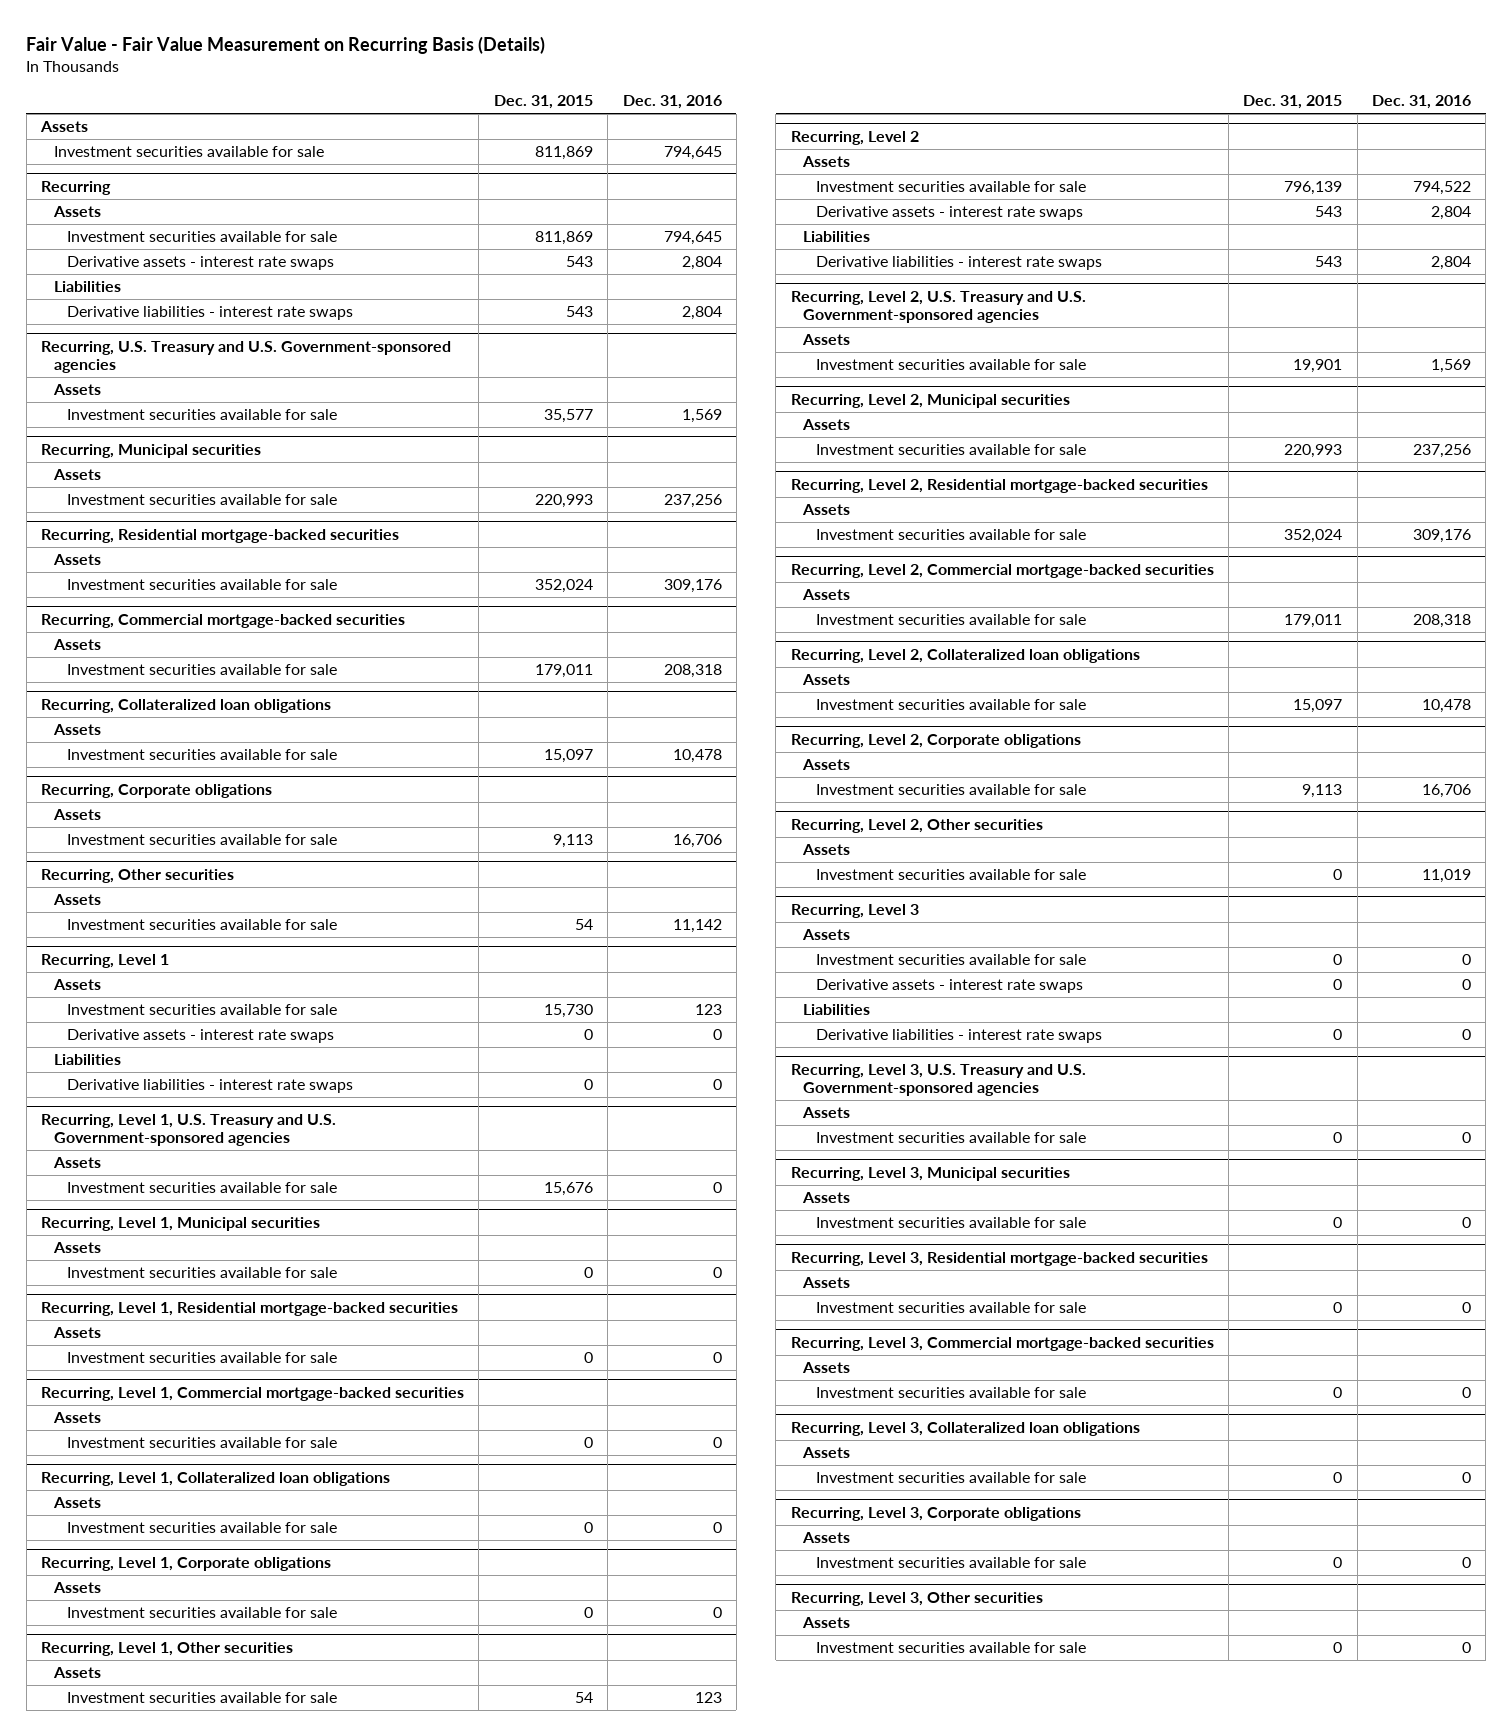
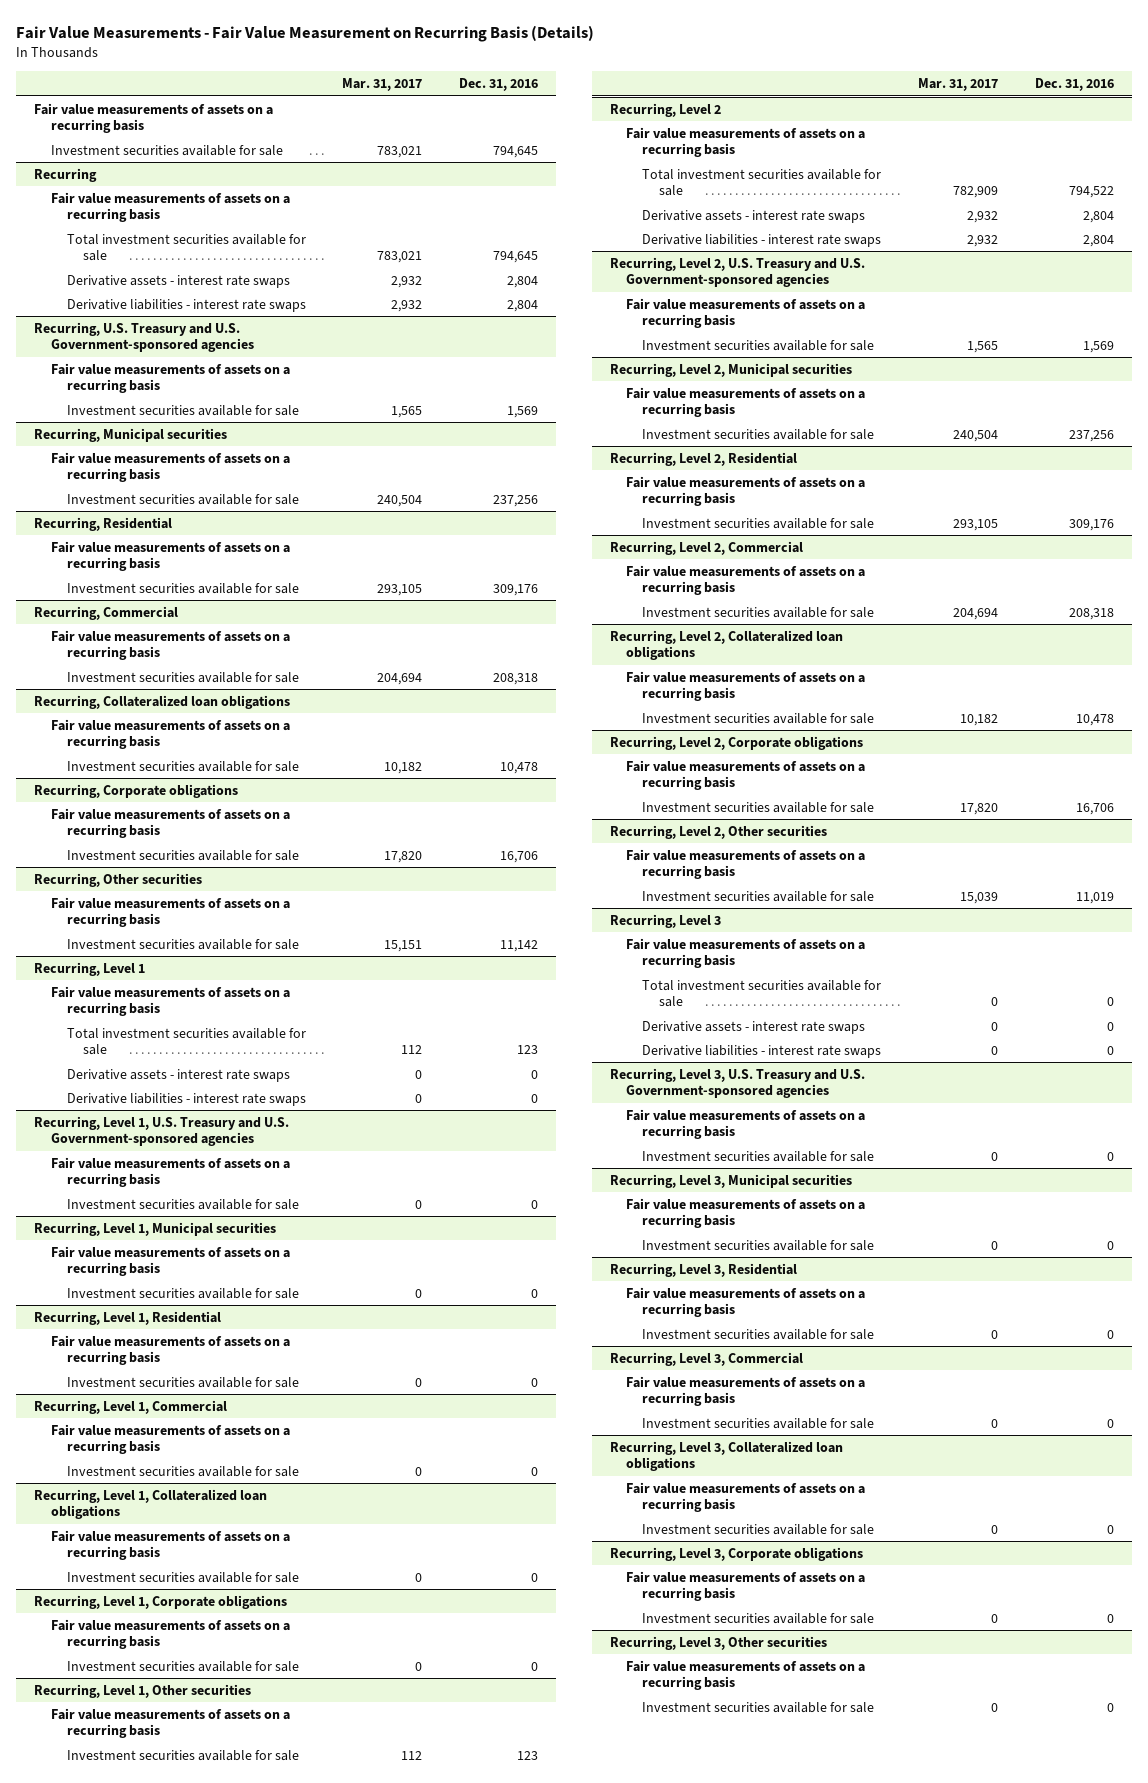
- Fair Value - Fair Value Measurement on Recurring Basis (Details)
+ Fair Value Measurements - Fair Value Measurement on Recurring Basis (Details)
- | Dec. 31, 2015 | Dec. 31, 2016
+ | Mar. 31, 2017 | Dec. 31, 2016
- Assets
+ Fair value measurements of assets on a recurring basis
@ Recurring
- Assets
- Investment securities available for sale | 811,869 | 794,645
+ Fair value measurements of assets on a recurring basis
+ Total investment securities available for sale | 783,021 | 794,645
- Liabilities
@ Recurring, U.S. Treasury and U.S. Government-sponsored agencies
- Assets
+ Fair value measurements of assets on a recurring basis
@ Recurring, Municipal securities
- Assets
+ Fair value measurements of assets on a recurring basis
- Recurring, Residential mortgage-backed securities
- Assets
+ Recurring, Residential
+ Fair value measurements of assets on a recurring basis
- Recurring, Commercial mortgage-backed securities
- Assets
+ Recurring, Commercial
+ Fair value measurements of assets on a recurring basis
@ Recurring, Collateralized loan obligations
- Assets
+ Fair value measurements of assets on a recurring basis
@ Recurring, Corporate obligations
- Assets
+ Fair value measurements of assets on a recurring basis
@ Recurring, Other securities
- Assets
+ Fair value measurements of assets on a recurring basis
@ Recurring, Level 1
- Assets
- Investment securities available for sale | 15,730 | 123
+ Fair value measurements of assets on a recurring basis
+ Total investment securities available for sale | 112 | 123
- Liabilities
@ Recurring, Level 1, U.S. Treasury and U.S. Government-sponsored agencies
- Assets
+ Fair value measurements of assets on a recurring basis
@ Recurring, Level 1, Municipal securities
- Assets
+ Fair value measurements of assets on a recurring basis
- Recurring, Level 1, Residential mortgage-backed securities
- Assets
+ Recurring, Level 1, Residential
+ Fair value measurements of assets on a recurring basis
- Recurring, Level 1, Commercial mortgage-backed securities
- Assets
+ Recurring, Level 1, Commercial
+ Fair value measurements of assets on a recurring basis
@ Recurring, Level 1, Collateralized loan obligations
- Assets
+ Fair value measurements of assets on a recurring basis
@ Recurring, Level 1, Corporate obligations
- Assets
+ Fair value measurements of assets on a recurring basis
@ Recurring, Level 1, Other securities
- Assets
+ Fair value measurements of assets on a recurring basis
@ Recurring, Level 2
- Assets
- Investment securities available for sale | 796,139 | 794,522
+ Fair value measurements of assets on a recurring basis
+ Total investment securities available for sale | 782,909 | 794,522
- Liabilities
@ Recurring, Level 2, U.S. Treasury and U.S. Government-sponsored agencies
- Assets
+ Fair value measurements of assets on a recurring basis
@ Recurring, Level 2, Municipal securities
- Assets
+ Fair value measurements of assets on a recurring basis
- Recurring, Level 2, Residential mortgage-backed securities
- Assets
+ Recurring, Level 2, Residential
+ Fair value measurements of assets on a recurring basis
- Recurring, Level 2, Commercial mortgage-backed securities
- Assets
+ Recurring, Level 2, Commercial
+ Fair value measurements of assets on a recurring basis
@ Recurring, Level 2, Collateralized loan obligations
- Assets
+ Fair value measurements of assets on a recurring basis
@ Recurring, Level 2, Corporate obligations
- Assets
+ Fair value measurements of assets on a recurring basis
@ Recurring, Level 2, Other securities
- Assets
+ Fair value measurements of assets on a recurring basis
@ Recurring, Level 3
- Assets
- Investment securities available for sale | 0 | 0
+ Fair value measurements of assets on a recurring basis
+ Total investment securities available for sale | 0 | 0
- Liabilities
@ Recurring, Level 3, U.S. Treasury and U.S. Government-sponsored agencies
- Assets
+ Fair value measurements of assets on a recurring basis
@ Recurring, Level 3, Municipal securities
- Assets
+ Fair value measurements of assets on a recurring basis
- Recurring, Level 3, Residential mortgage-backed securities
- Assets
+ Recurring, Level 3, Residential
+ Fair value measurements of assets on a recurring basis
- Recurring, Level 3, Commercial mortgage-backed securities
- Assets
+ Recurring, Level 3, Commercial
+ Fair value measurements of assets on a recurring basis
@ Recurring, Level 3, Collateralized loan obligations
- Assets
+ Fair value measurements of assets on a recurring basis
@ Recurring, Level 3, Corporate obligations
- Assets
+ Fair value measurements of assets on a recurring basis
@ Recurring, Level 3, Other securities
- Assets
+ Fair value measurements of assets on a recurring basis

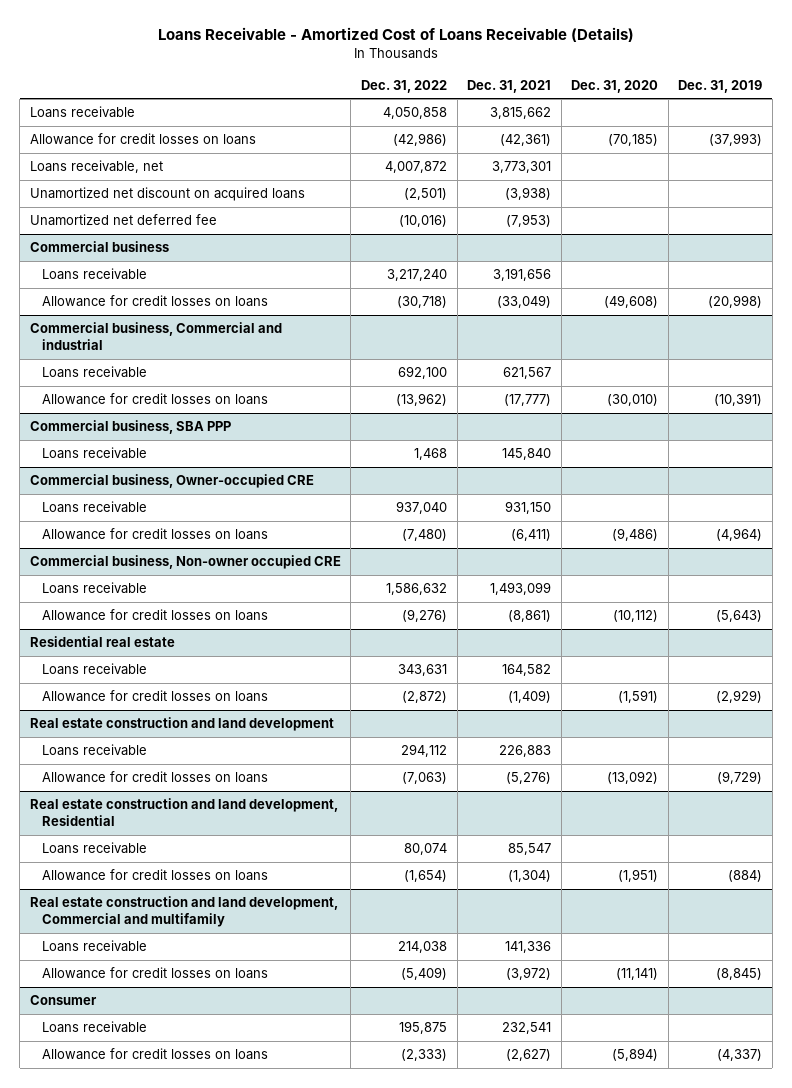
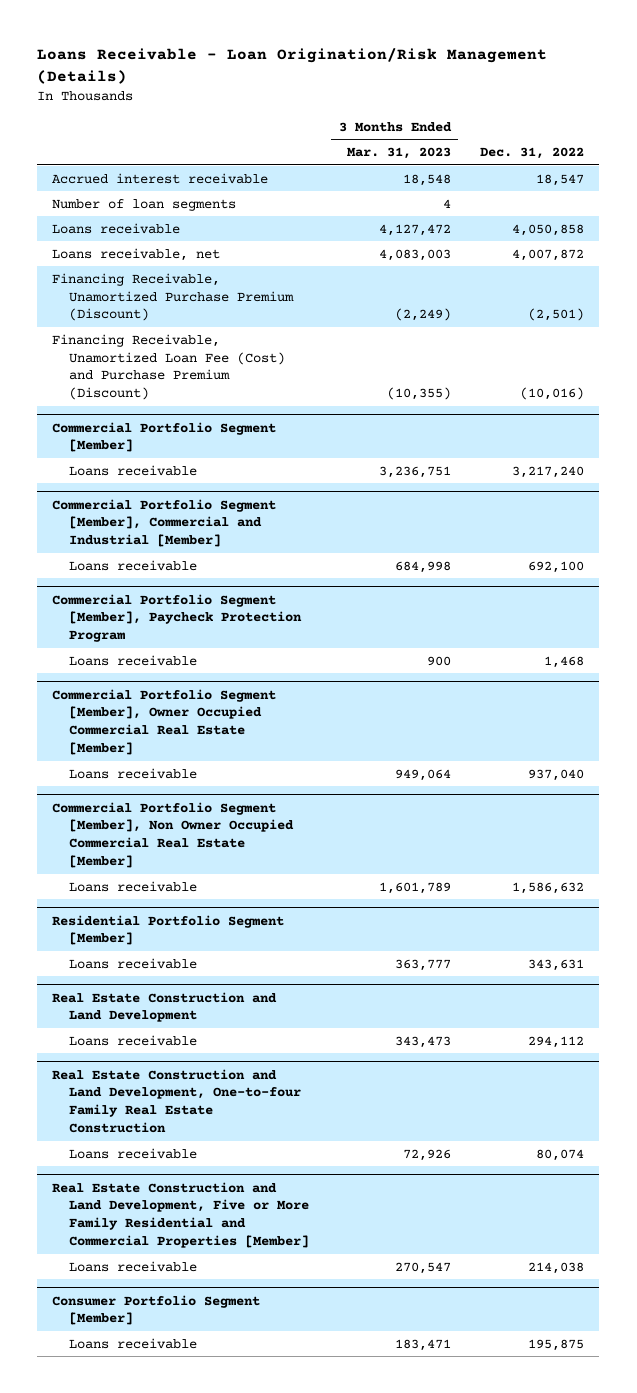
- Loans Receivable - Amortized Cost of Loans Receivable (Details)
+ Loans Receivable - Loan Origination/Risk Management (Details)
- | Dec. 31, 2022 | Dec. 31, 2021 | Dec. 31, 2020 | Dec. 31, 2019
+ | 3 Months Ended Mar. 31, 2023 | Dec. 31, 2022
+ Accrued interest receivable | 18,548 | 18,547
+ Number of loan segments | 4 |
- Allowance for credit losses on loans | (42,986) | (42,361) | (70,185) | (37,993)
- Unamortized net discount on acquired loans | (2,501) | (3,938) | |
- Unamortized net deferred fee | (10,016) | (7,953) | |
- Commercial business
+ Financing Receivable, Unamortized Purchase Premium (Discount) | (2,249) | (2,501)
+ Financing Receivable, Unamortized Loan Fee (Cost) and Purchase Premium (Discount) | (10,355) | (10,016)
+ Commercial Portfolio Segment [Member]
- Allowance for credit losses on loans | (30,718) | (33,049) | (49,608) | (20,998)
- Commercial business, Commercial and industrial
+ Commercial Portfolio Segment [Member], Commercial and Industrial [Member]
- Allowance for credit losses on loans | (13,962) | (17,777) | (30,010) | (10,391)
- Commercial business, SBA PPP
+ Commercial Portfolio Segment [Member], Paycheck Protection Program
- Commercial business, Owner-occupied CRE
+ Commercial Portfolio Segment [Member], Owner Occupied Commercial Real Estate [Member]
- Allowance for credit losses on loans | (7,480) | (6,411) | (9,486) | (4,964)
- Commercial business, Non-owner occupied CRE
+ Commercial Portfolio Segment [Member], Non Owner Occupied Commercial Real Estate [Member]
- Allowance for credit losses on loans | (9,276) | (8,861) | (10,112) | (5,643)
- Residential real estate
+ Residential Portfolio Segment [Member]
- Allowance for credit losses on loans | (2,872) | (1,409) | (1,591) | (2,929)
- Real estate construction and land development
+ Real Estate Construction and Land Development
- Allowance for credit losses on loans | (7,063) | (5,276) | (13,092) | (9,729)
- Real estate construction and land development, Residential
+ Real Estate Construction and Land Development, One-to-four Family Real Estate Construction
- Allowance for credit losses on loans | (1,654) | (1,304) | (1,951) | (884)
- Real estate construction and land development, Commercial and multifamily
+ Real Estate Construction and Land Development, Five or More Family Residential and Commercial Properties [Member]
- Allowance for credit losses on loans | (5,409) | (3,972) | (11,141) | (8,845)
- Consumer
+ Consumer Portfolio Segment [Member]
- Allowance for credit losses on loans | (2,333) | (2,627) | (5,894) | (4,337)

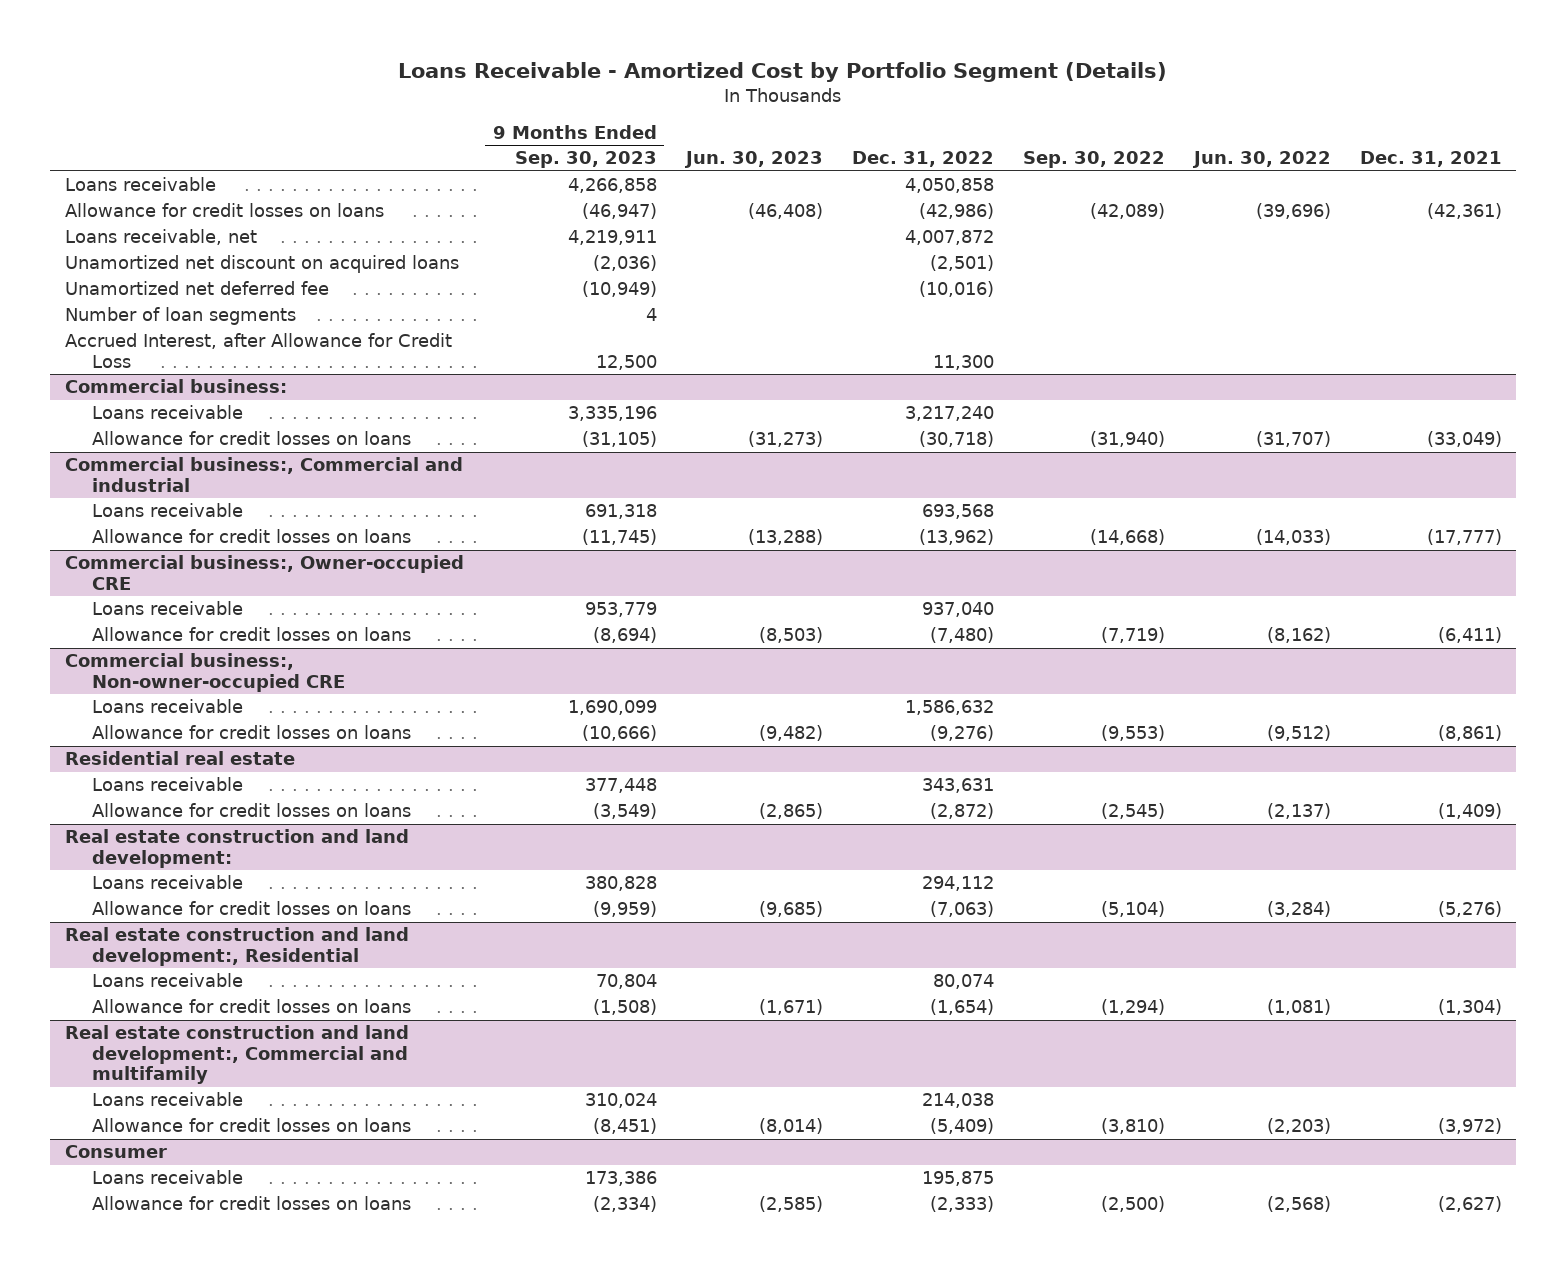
- Loans Receivable - Loan Origination/Risk Management (Details)
+ Loans Receivable - Amortized Cost by Portfolio Segment (Details)
- | 3 Months Ended Mar. 31, 2023 | Dec. 31, 2022
+ | 9 Months Ended Sep. 30, 2023 | Jun. 30, 2023 | Dec. 31, 2022 | Sep. 30, 2022 | Jun. 30, 2022 | Dec. 31, 2021
- Accrued interest receivable | 18,548 | 18,547
+ Allowance for credit losses on loans | (46,947) | (46,408) | (42,986) | (42,089) | (39,696) | (42,361)
- Financing Receivable, Unamortized Purchase Premium (Discount) | (2,249) | (2,501)
- Financing Receivable, Unamortized Loan Fee (Cost) and Purchase Premium (Discount) | (10,355) | (10,016)
- Commercial Portfolio Segment [Member]
+ Unamortized net discount on acquired loans | (2,036) | | (2,501) | | |
+ Unamortized net deferred fee | (10,949) | | (10,016) | | |
moved down: Number of loan segments | 4 | | | | |
+ Accrued Interest, after Allowance for Credit Loss | 12,500 | | 11,300 | | |
+ Commercial business:
- Commercial Portfolio Segment [Member], Commercial and Industrial [Member]
- Loans receivable | 684,998 | 692,100
- Commercial Portfolio Segment [Member], Paycheck Protection Program
- Loans receivable | 900 | 1,468
- Commercial Portfolio Segment [Member], Owner Occupied Commercial Real Estate [Member]
+ Allowance for credit losses on loans | (31,105) | (31,273) | (30,718) | (31,940) | (31,707) | (33,049)
+ Commercial business:, Commercial and industrial
+ Loans receivable | 691,318 | | 693,568 | | |
+ Allowance for credit losses on loans | (11,745) | (13,288) | (13,962) | (14,668) | (14,033) | (17,777)
+ Commercial business:, Owner-occupied CRE
- Commercial Portfolio Segment [Member], Non Owner Occupied Commercial Real Estate [Member]
+ Allowance for credit losses on loans | (8,694) | (8,503) | (7,480) | (7,719) | (8,162) | (6,411)
+ Commercial business:, Non-owner-occupied CRE
- Residential Portfolio Segment [Member]
+ Allowance for credit losses on loans | (10,666) | (9,482) | (9,276) | (9,553) | (9,512) | (8,861)
+ Residential real estate
- Real Estate Construction and Land Development
+ Allowance for credit losses on loans | (3,549) | (2,865) | (2,872) | (2,545) | (2,137) | (1,409)
+ Real estate construction and land development:
- Real Estate Construction and Land Development, One-to-four Family Real Estate Construction
+ Allowance for credit losses on loans | (9,959) | (9,685) | (7,063) | (5,104) | (3,284) | (5,276)
+ Real estate construction and land development:, Residential
- Real Estate Construction and Land Development, Five or More Family Residential and Commercial Properties [Member]
+ Allowance for credit losses on loans | (1,508) | (1,671) | (1,654) | (1,294) | (1,081) | (1,304)
+ Real estate construction and land development:, Commercial and multifamily
- Consumer Portfolio Segment [Member]
+ Allowance for credit losses on loans | (8,451) | (8,014) | (5,409) | (3,810) | (2,203) | (3,972)
+ Consumer
+ Allowance for credit losses on loans | (2,334) | (2,585) | (2,333) | (2,500) | (2,568) | (2,627)

